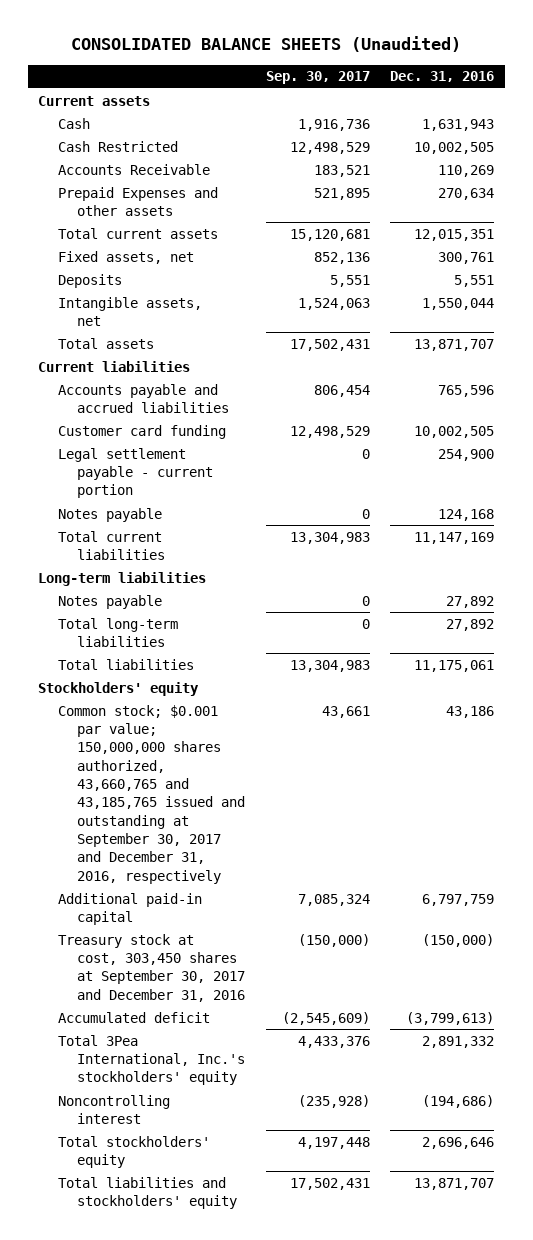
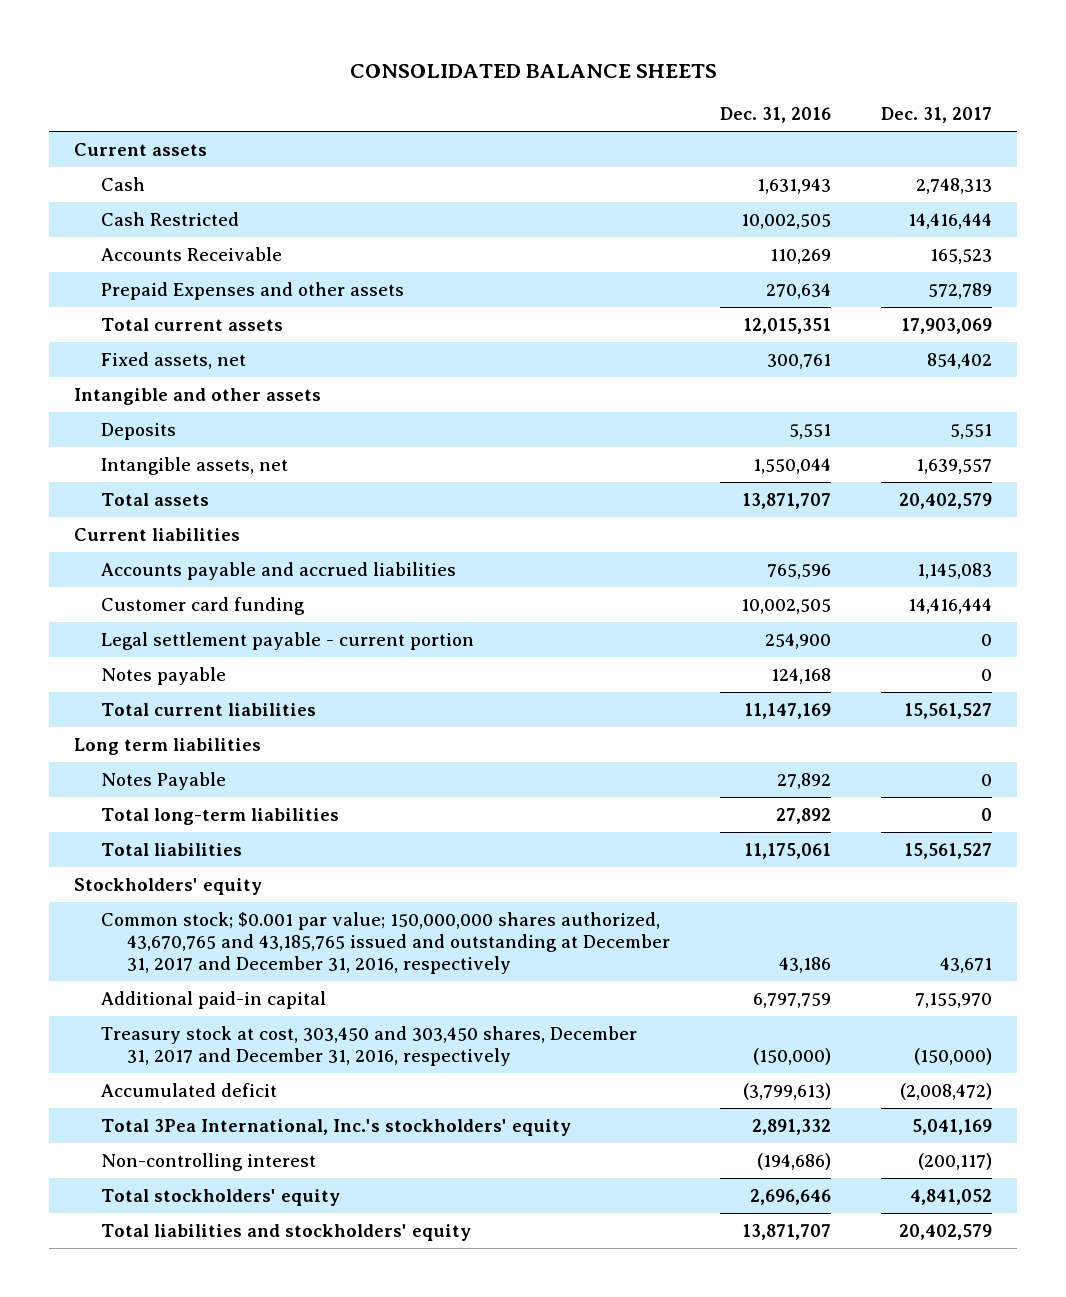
- CONSOLIDATED BALANCE SHEETS (Unaudited)
+ CONSOLIDATED BALANCE SHEETS
- | Sep. 30, 2017 | Dec. 31, 2016
+ | Dec. 31, 2016 | Dec. 31, 2017
+ Intangible and other assets
- Long-term liabilities
- Notes payable | 0 | 27,892
+ Long term liabilities
+ Notes Payable | 27,892 | 0
- Common stock; $0.001 par value; 150,000,000 shares authorized, 43,660,765 and 43,185,765 issued and outstanding at September 30, 2017 and December 31, 2016, respectively | 43,661 | 43,186
+ Common stock; $0.001 par value; 150,000,000 shares authorized, 43,670,765 and 43,185,765 issued and outstanding at December 31, 2017 and December 31, 2016, respectively | 43,186 | 43,671
- Treasury stock at cost, 303,450 shares at September 30, 2017 and December 31, 2016 | (150,000) | (150,000)
+ Treasury stock at cost, 303,450 and 303,450 shares, December 31, 2017 and December 31, 2016, respectively | (150,000) | (150,000)
- Noncontrolling interest | (235,928) | (194,686)
+ Non-controlling interest | (194,686) | (200,117)

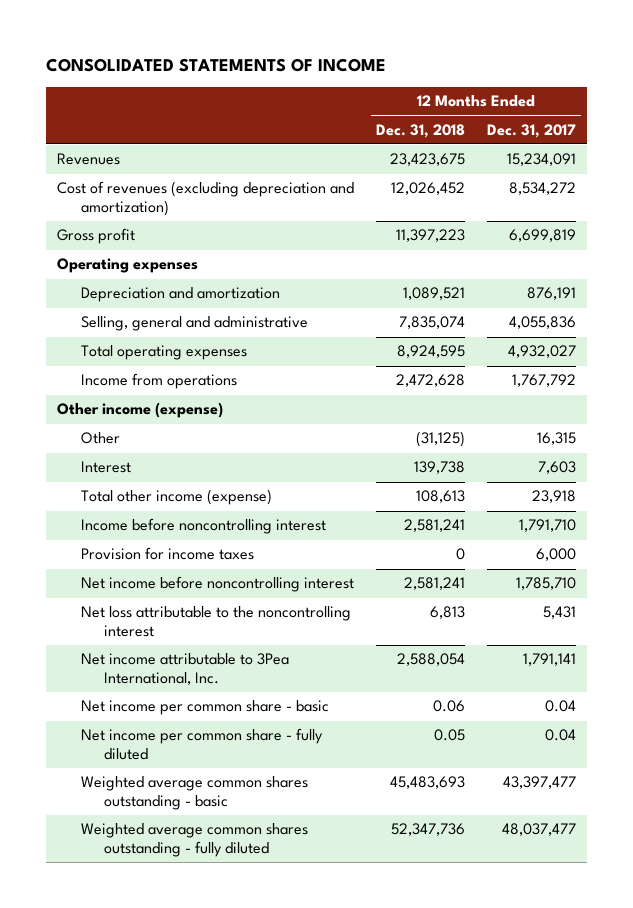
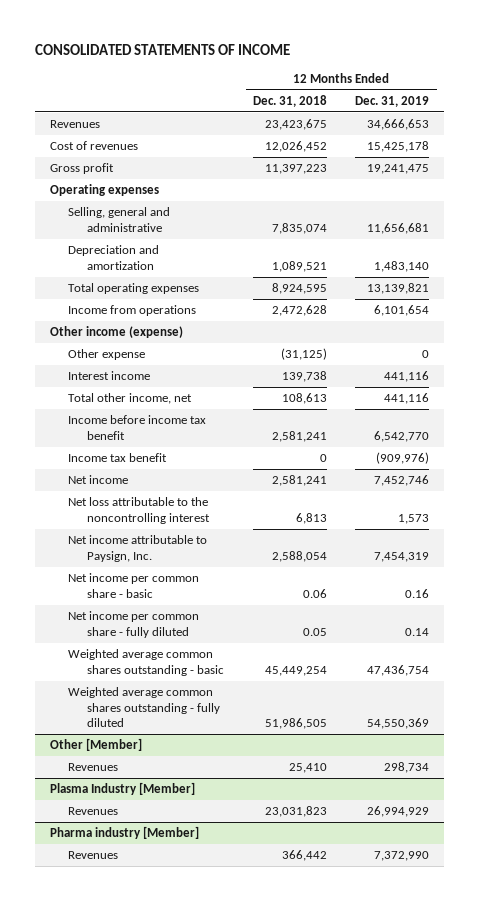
- | 12 Months Ended Dec. 31, 2018 | 12 Months Ended Dec. 31, 2017
+ | 12 Months Ended Dec. 31, 2018 | 12 Months Ended Dec. 31, 2019
- Cost of revenues (excluding depreciation and amortization) | 12,026,452 | 8,534,272
+ Cost of revenues | 12,026,452 | 15,425,178
moved down: Depreciation and amortization | 1,089,521 | 1,483,140
- Other | (31,125) | 16,315
- Interest | 139,738 | 7,603
- Total other income (expense) | 108,613 | 23,918
- Income before noncontrolling interest | 2,581,241 | 1,791,710
- Provision for income taxes | 0 | 6,000
- Net income before noncontrolling interest | 2,581,241 | 1,785,710
+ Other expense | (31,125) | 0
+ Interest income | 139,738 | 441,116
+ Total other income, net | 108,613 | 441,116
+ Income before income tax benefit | 2,581,241 | 6,542,770
+ Income tax benefit | 0 | (909,976)
+ Net income | 2,581,241 | 7,452,746
- Net income attributable to 3Pea International, Inc. | 2,588,054 | 1,791,141
+ Net income attributable to Paysign, Inc. | 2,588,054 | 7,454,319
- Weighted average common shares outstanding - basic | 45,483,693 | 43,397,477
- Weighted average common shares outstanding - fully diluted | 52,347,736 | 48,037,477
+ Weighted average common shares outstanding - basic | 45,449,254 | 47,436,754
+ Weighted average common shares outstanding - fully diluted | 51,986,505 | 54,550,369
+ Other [Member]
+ Revenues | 25,410 | 298,734
+ Plasma Industry [Member]
+ Revenues | 23,031,823 | 26,994,929
+ Pharma industry [Member]
+ Revenues | 366,442 | 7,372,990

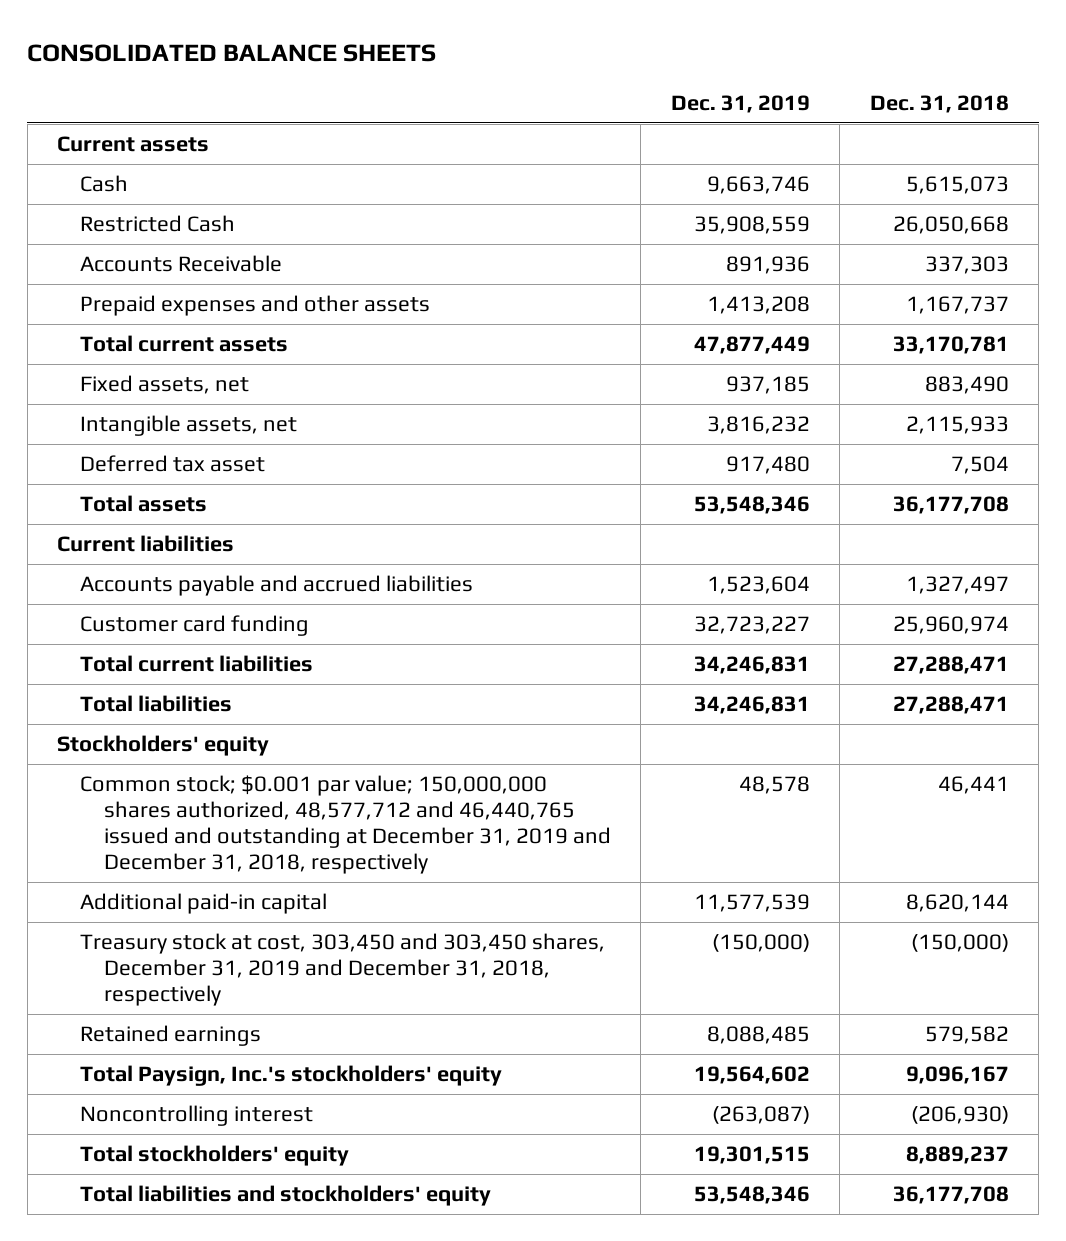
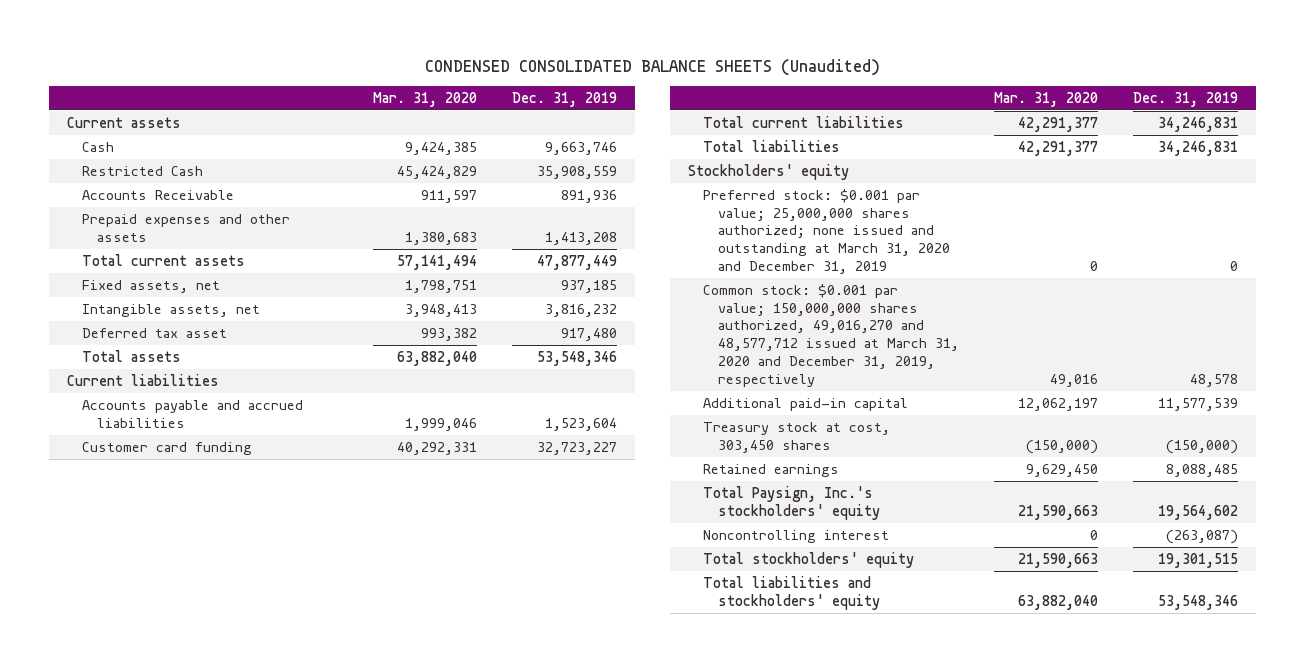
- CONSOLIDATED BALANCE SHEETS
+ CONDENSED CONSOLIDATED BALANCE SHEETS (Unaudited)
- | Dec. 31, 2019 | Dec. 31, 2018
+ | Mar. 31, 2020 | Dec. 31, 2019
- Common stock; $0.001 par value; 150,000,000 shares authorized, 48,577,712 and 46,440,765 issued and outstanding at December 31, 2019 and December 31, 2018, respectively | 48,578 | 46,441
+ Preferred stock: $0.001 par value; 25,000,000 shares authorized; none issued and outstanding at March 31, 2020 and December 31, 2019 | 0 | 0
+ Common stock: $0.001 par value; 150,000,000 shares authorized, 49,016,270 and 48,577,712 issued at March 31, 2020 and December 31, 2019, respectively | 49,016 | 48,578
- Treasury stock at cost, 303,450 and 303,450 shares, December 31, 2019 and December 31, 2018, respectively | (150,000) | (150,000)
+ Treasury stock at cost, 303,450 shares | (150,000) | (150,000)

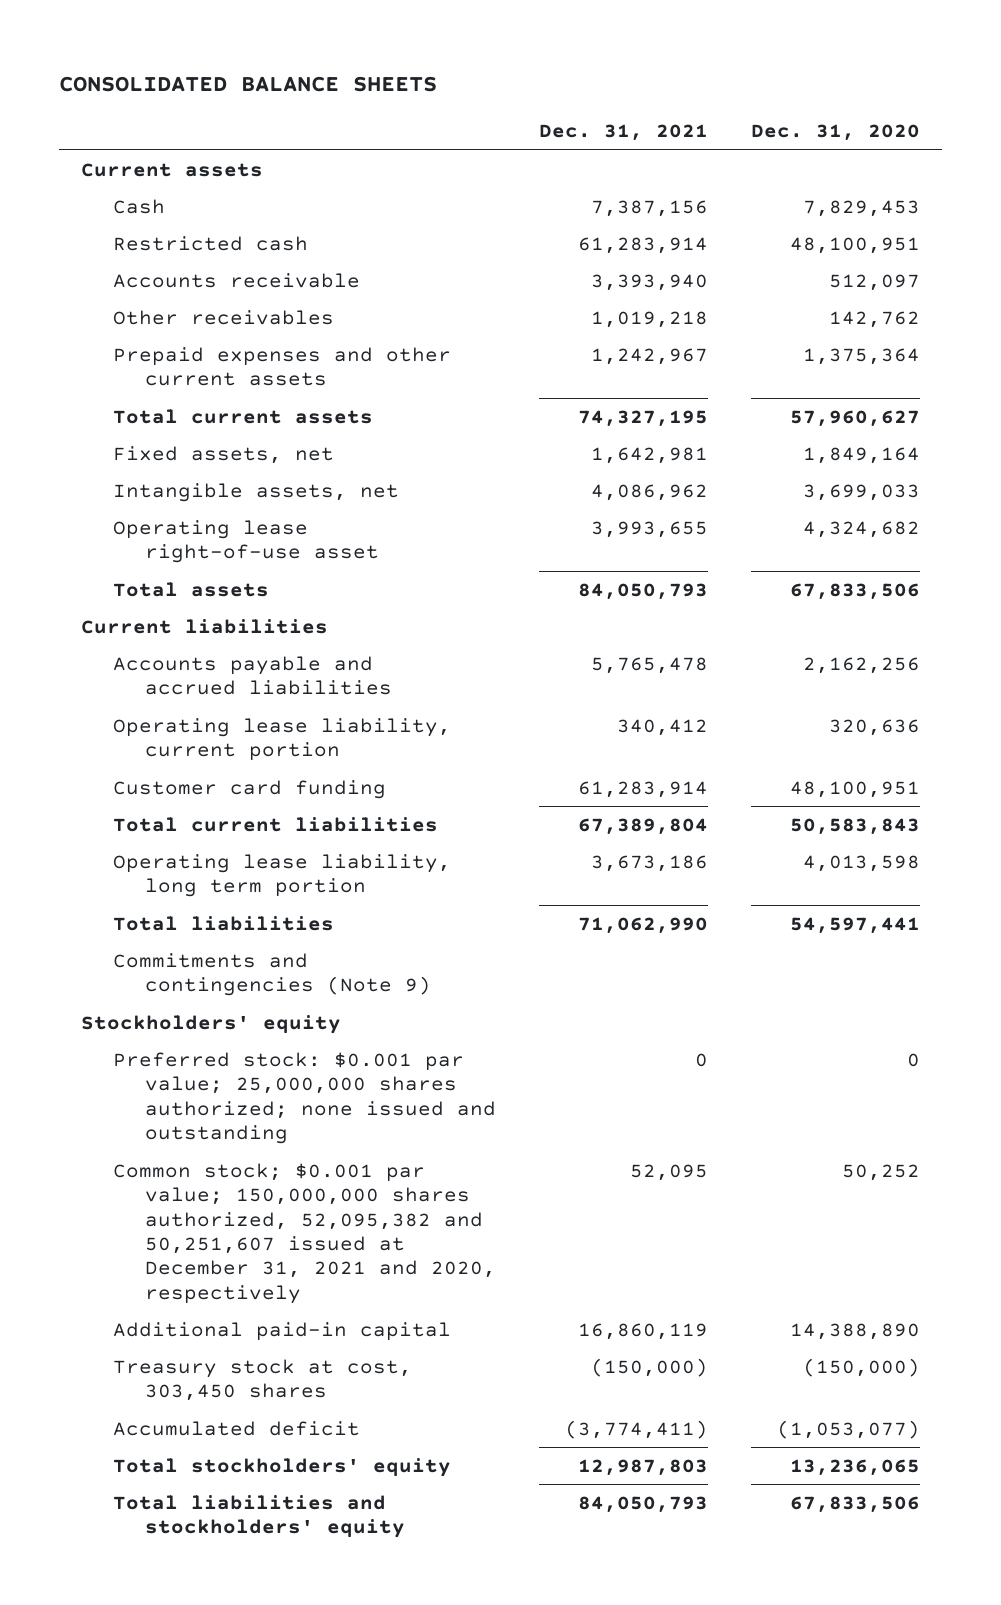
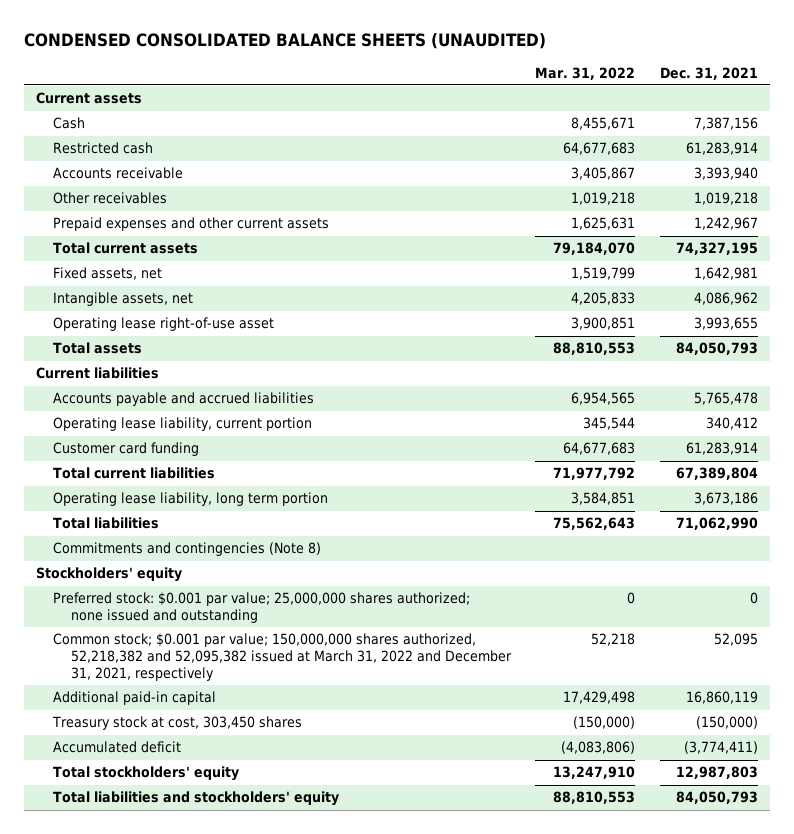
- CONSOLIDATED BALANCE SHEETS
+ CONDENSED CONSOLIDATED BALANCE SHEETS (UNAUDITED)
- | Dec. 31, 2021 | Dec. 31, 2020
+ | Mar. 31, 2022 | Dec. 31, 2021
- Commitments and contingencies (Note 9)
+ Commitments and contingencies (Note 8)
- Common stock; $0.001 par value; 150,000,000 shares authorized, 52,095,382 and 50,251,607 issued at December 31, 2021 and 2020, respectively | 52,095 | 50,252
+ Common stock; $0.001 par value; 150,000,000 shares authorized, 52,218,382 and 52,095,382 issued at March 31, 2022 and December 31, 2021, respectively | 52,218 | 52,095

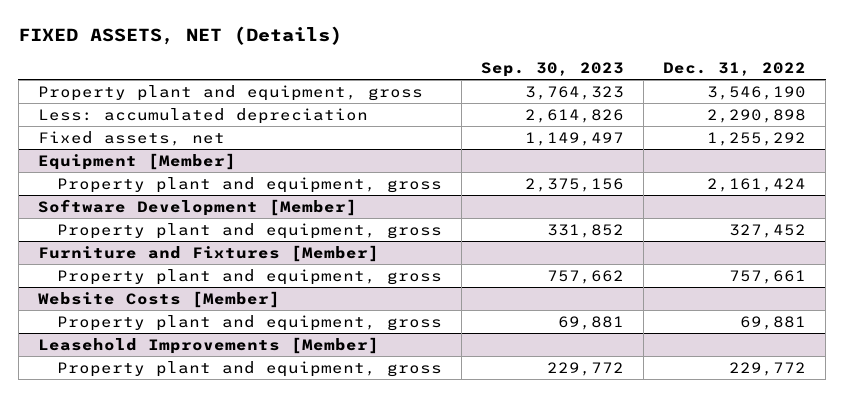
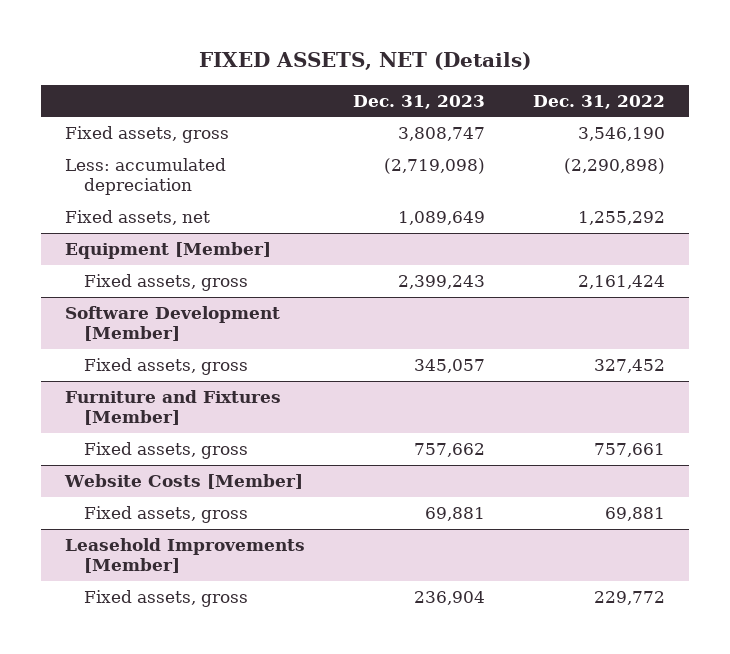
- | Sep. 30, 2023 | Dec. 31, 2022
+ | Dec. 31, 2023 | Dec. 31, 2022
- Property plant and equipment, gross | 3,764,323 | 3,546,190
- Less: accumulated depreciation | 2,614,826 | 2,290,898
+ Fixed assets, gross | 3,808,747 | 3,546,190
+ Less: accumulated depreciation | (2,719,098) | (2,290,898)
@ Equipment [Member]
- Property plant and equipment, gross | 2,375,156 | 2,161,424
+ Fixed assets, gross | 2,399,243 | 2,161,424
@ Software Development [Member]
- Property plant and equipment, gross | 331,852 | 327,452
+ Fixed assets, gross | 345,057 | 327,452
@ Furniture and Fixtures [Member]
- Property plant and equipment, gross | 757,662 | 757,661
+ Fixed assets, gross | 757,662 | 757,661
@ Website Costs [Member]
- Property plant and equipment, gross | 69,881 | 69,881
+ Fixed assets, gross | 69,881 | 69,881
@ Leasehold Improvements [Member]
- Property plant and equipment, gross | 229,772 | 229,772
+ Fixed assets, gross | 236,904 | 229,772

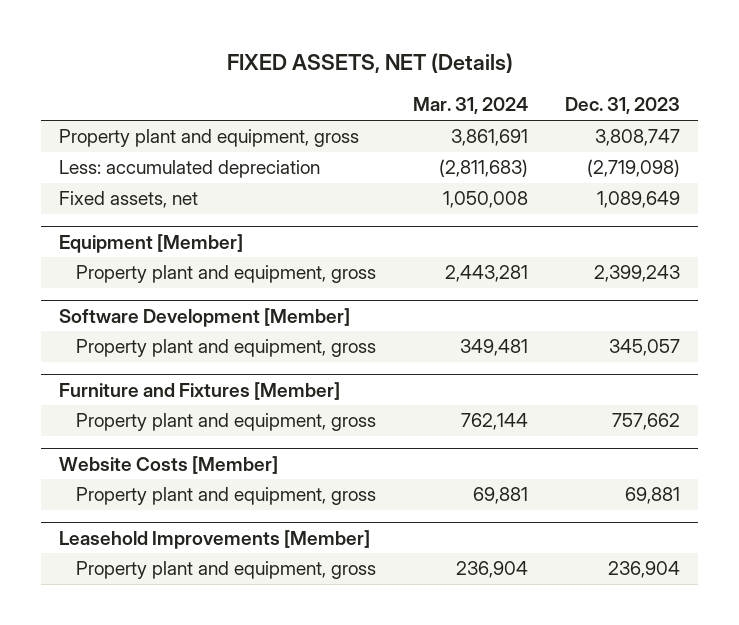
- | Dec. 31, 2023 | Dec. 31, 2022
+ | Mar. 31, 2024 | Dec. 31, 2023
- Fixed assets, gross | 3,808,747 | 3,546,190
+ Property plant and equipment, gross | 3,861,691 | 3,808,747
@ Equipment [Member]
- Fixed assets, gross | 2,399,243 | 2,161,424
+ Property plant and equipment, gross | 2,443,281 | 2,399,243
@ Software Development [Member]
- Fixed assets, gross | 345,057 | 327,452
+ Property plant and equipment, gross | 349,481 | 345,057
@ Furniture and Fixtures [Member]
- Fixed assets, gross | 757,662 | 757,661
+ Property plant and equipment, gross | 762,144 | 757,662
@ Website Costs [Member]
- Fixed assets, gross | 69,881 | 69,881
+ Property plant and equipment, gross | 69,881 | 69,881
@ Leasehold Improvements [Member]
- Fixed assets, gross | 236,904 | 229,772
+ Property plant and equipment, gross | 236,904 | 236,904

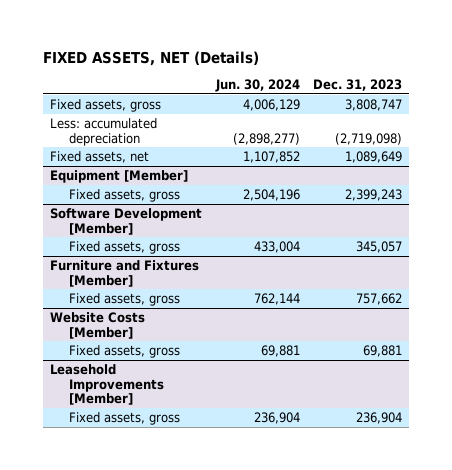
- | Mar. 31, 2024 | Dec. 31, 2023
+ | Jun. 30, 2024 | Dec. 31, 2023
- Property plant and equipment, gross | 3,861,691 | 3,808,747
+ Fixed assets, gross | 4,006,129 | 3,808,747
@ Equipment [Member]
- Property plant and equipment, gross | 2,443,281 | 2,399,243
+ Fixed assets, gross | 2,504,196 | 2,399,243
@ Software Development [Member]
- Property plant and equipment, gross | 349,481 | 345,057
+ Fixed assets, gross | 433,004 | 345,057
@ Furniture and Fixtures [Member]
- Property plant and equipment, gross | 762,144 | 757,662
+ Fixed assets, gross | 762,144 | 757,662
@ Website Costs [Member]
- Property plant and equipment, gross | 69,881 | 69,881
+ Fixed assets, gross | 69,881 | 69,881
@ Leasehold Improvements [Member]
- Property plant and equipment, gross | 236,904 | 236,904
+ Fixed assets, gross | 236,904 | 236,904

